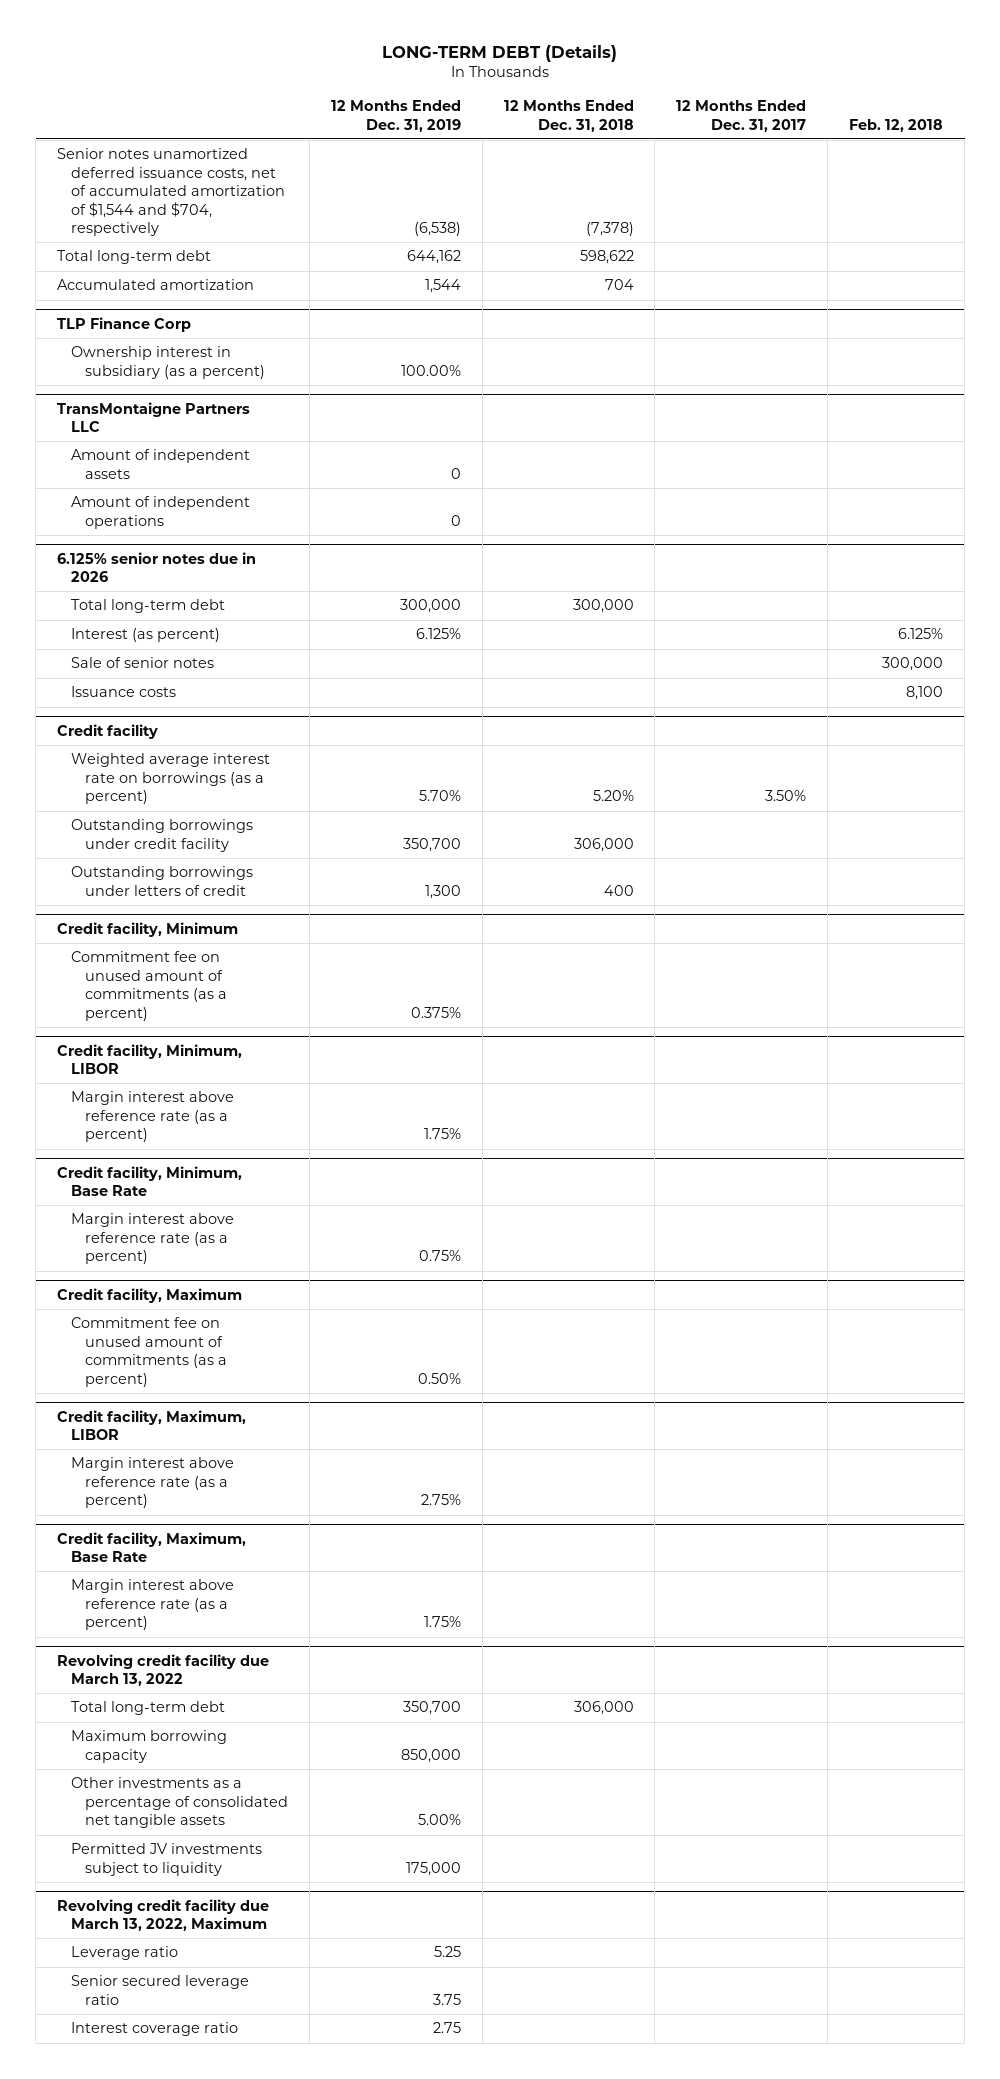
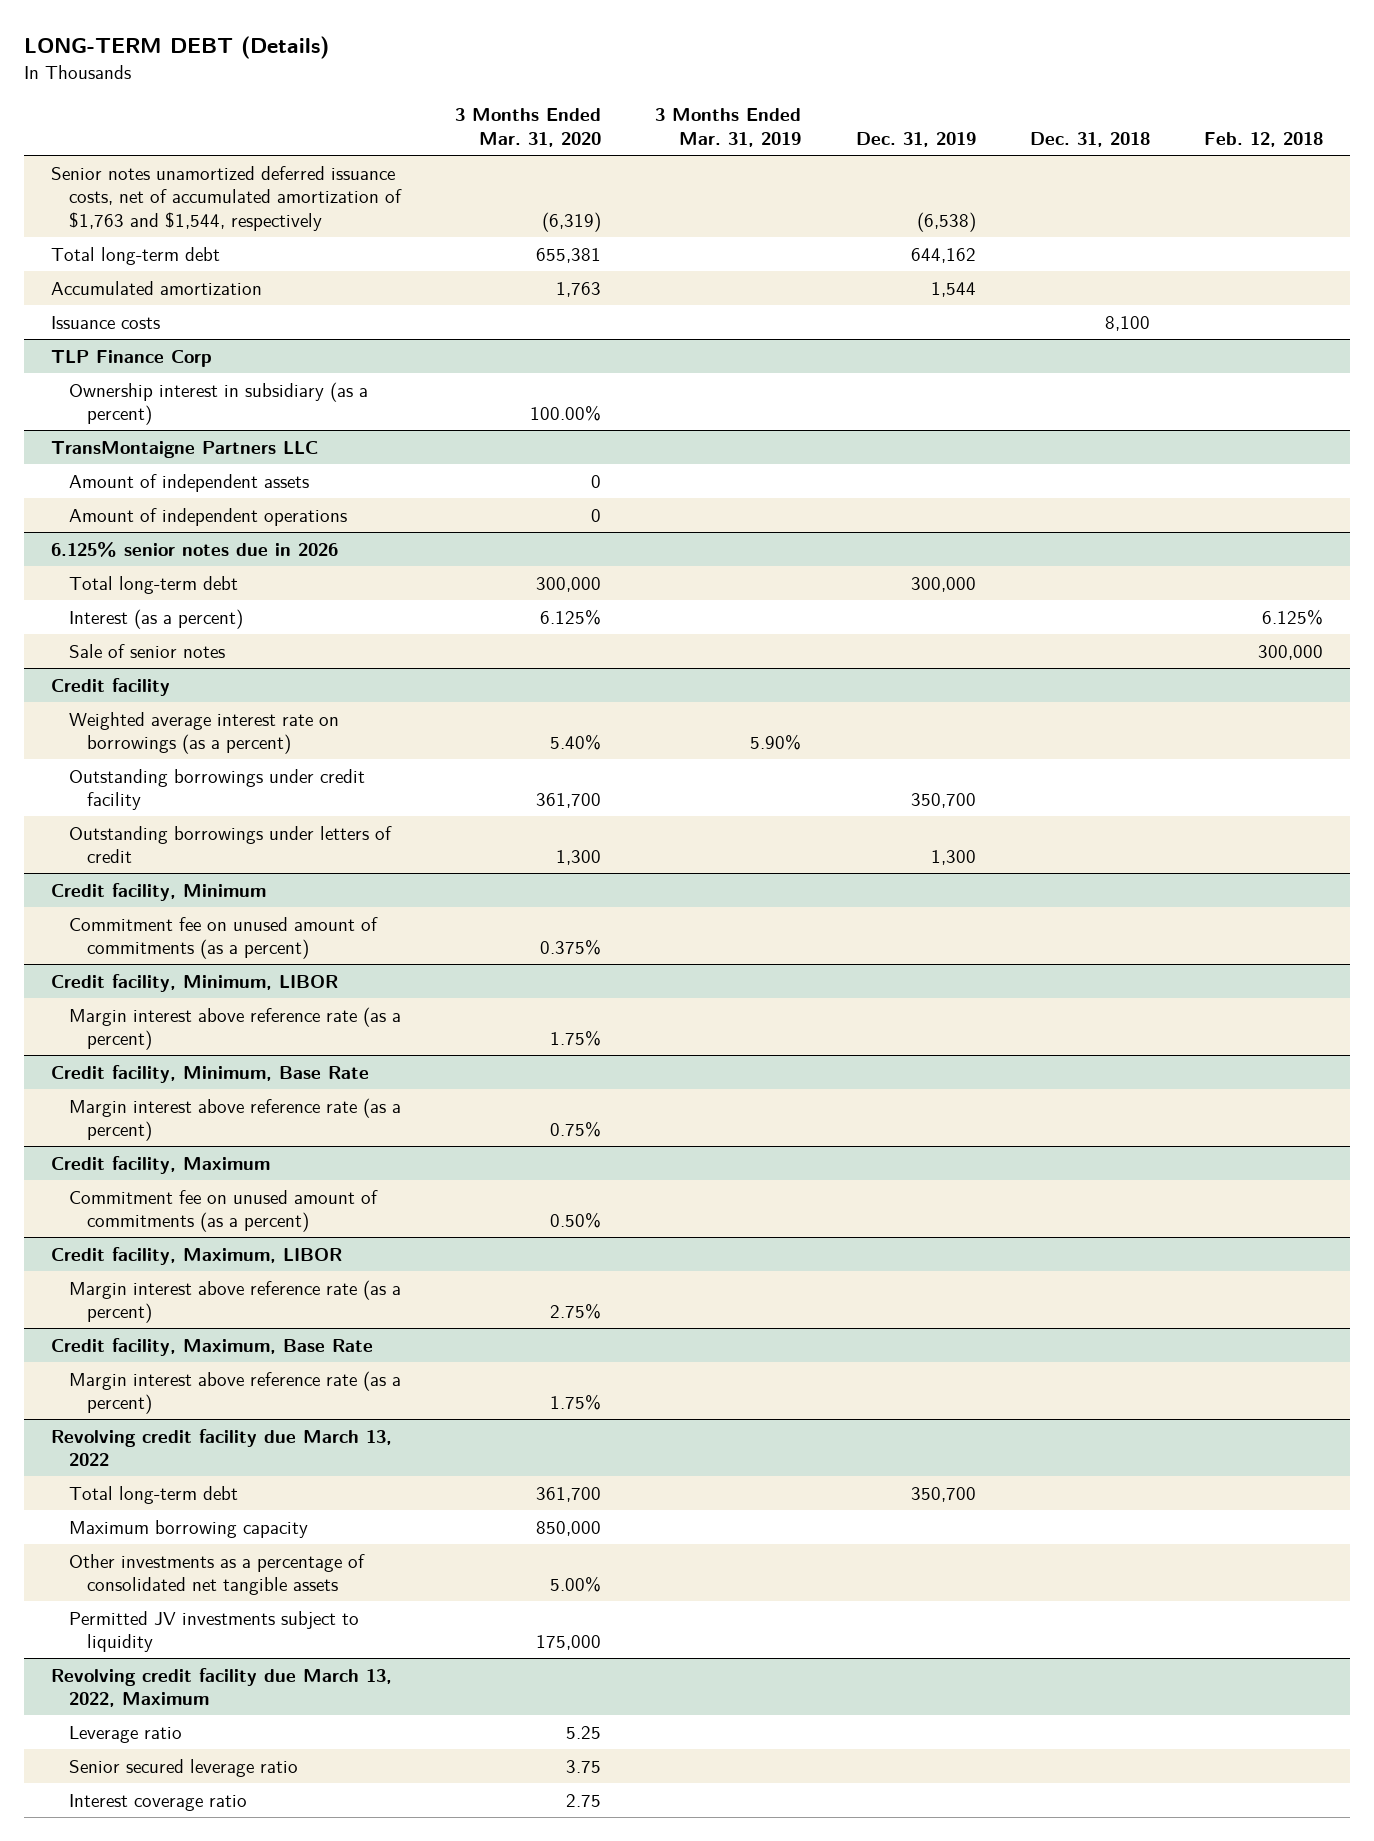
- | 12 Months Ended Dec. 31, 2019 | 12 Months Ended Dec. 31, 2018 | 12 Months Ended Dec. 31, 2017 | Feb. 12, 2018
+ | 3 Months Ended Mar. 31, 2020 | 3 Months Ended Mar. 31, 2019 | Dec. 31, 2019 | Dec. 31, 2018 | Feb. 12, 2018
- Senior notes unamortized deferred issuance costs, net of accumulated amortization of $1,544 and $704, respectively | (6,538) | (7,378) | |
+ Senior notes unamortized deferred issuance costs, net of accumulated amortization of $1,763 and $1,544, respectively | (6,319) | | (6,538) | |
+ Issuance costs | | | | 8,100 |
@ 6.125% senior notes due in 2026
- Interest (as percent) | 6.125% | | | 6.125%
+ Interest (as a percent) | 6.125% | | | | 6.125%
- Issuance costs | | | | 8,100

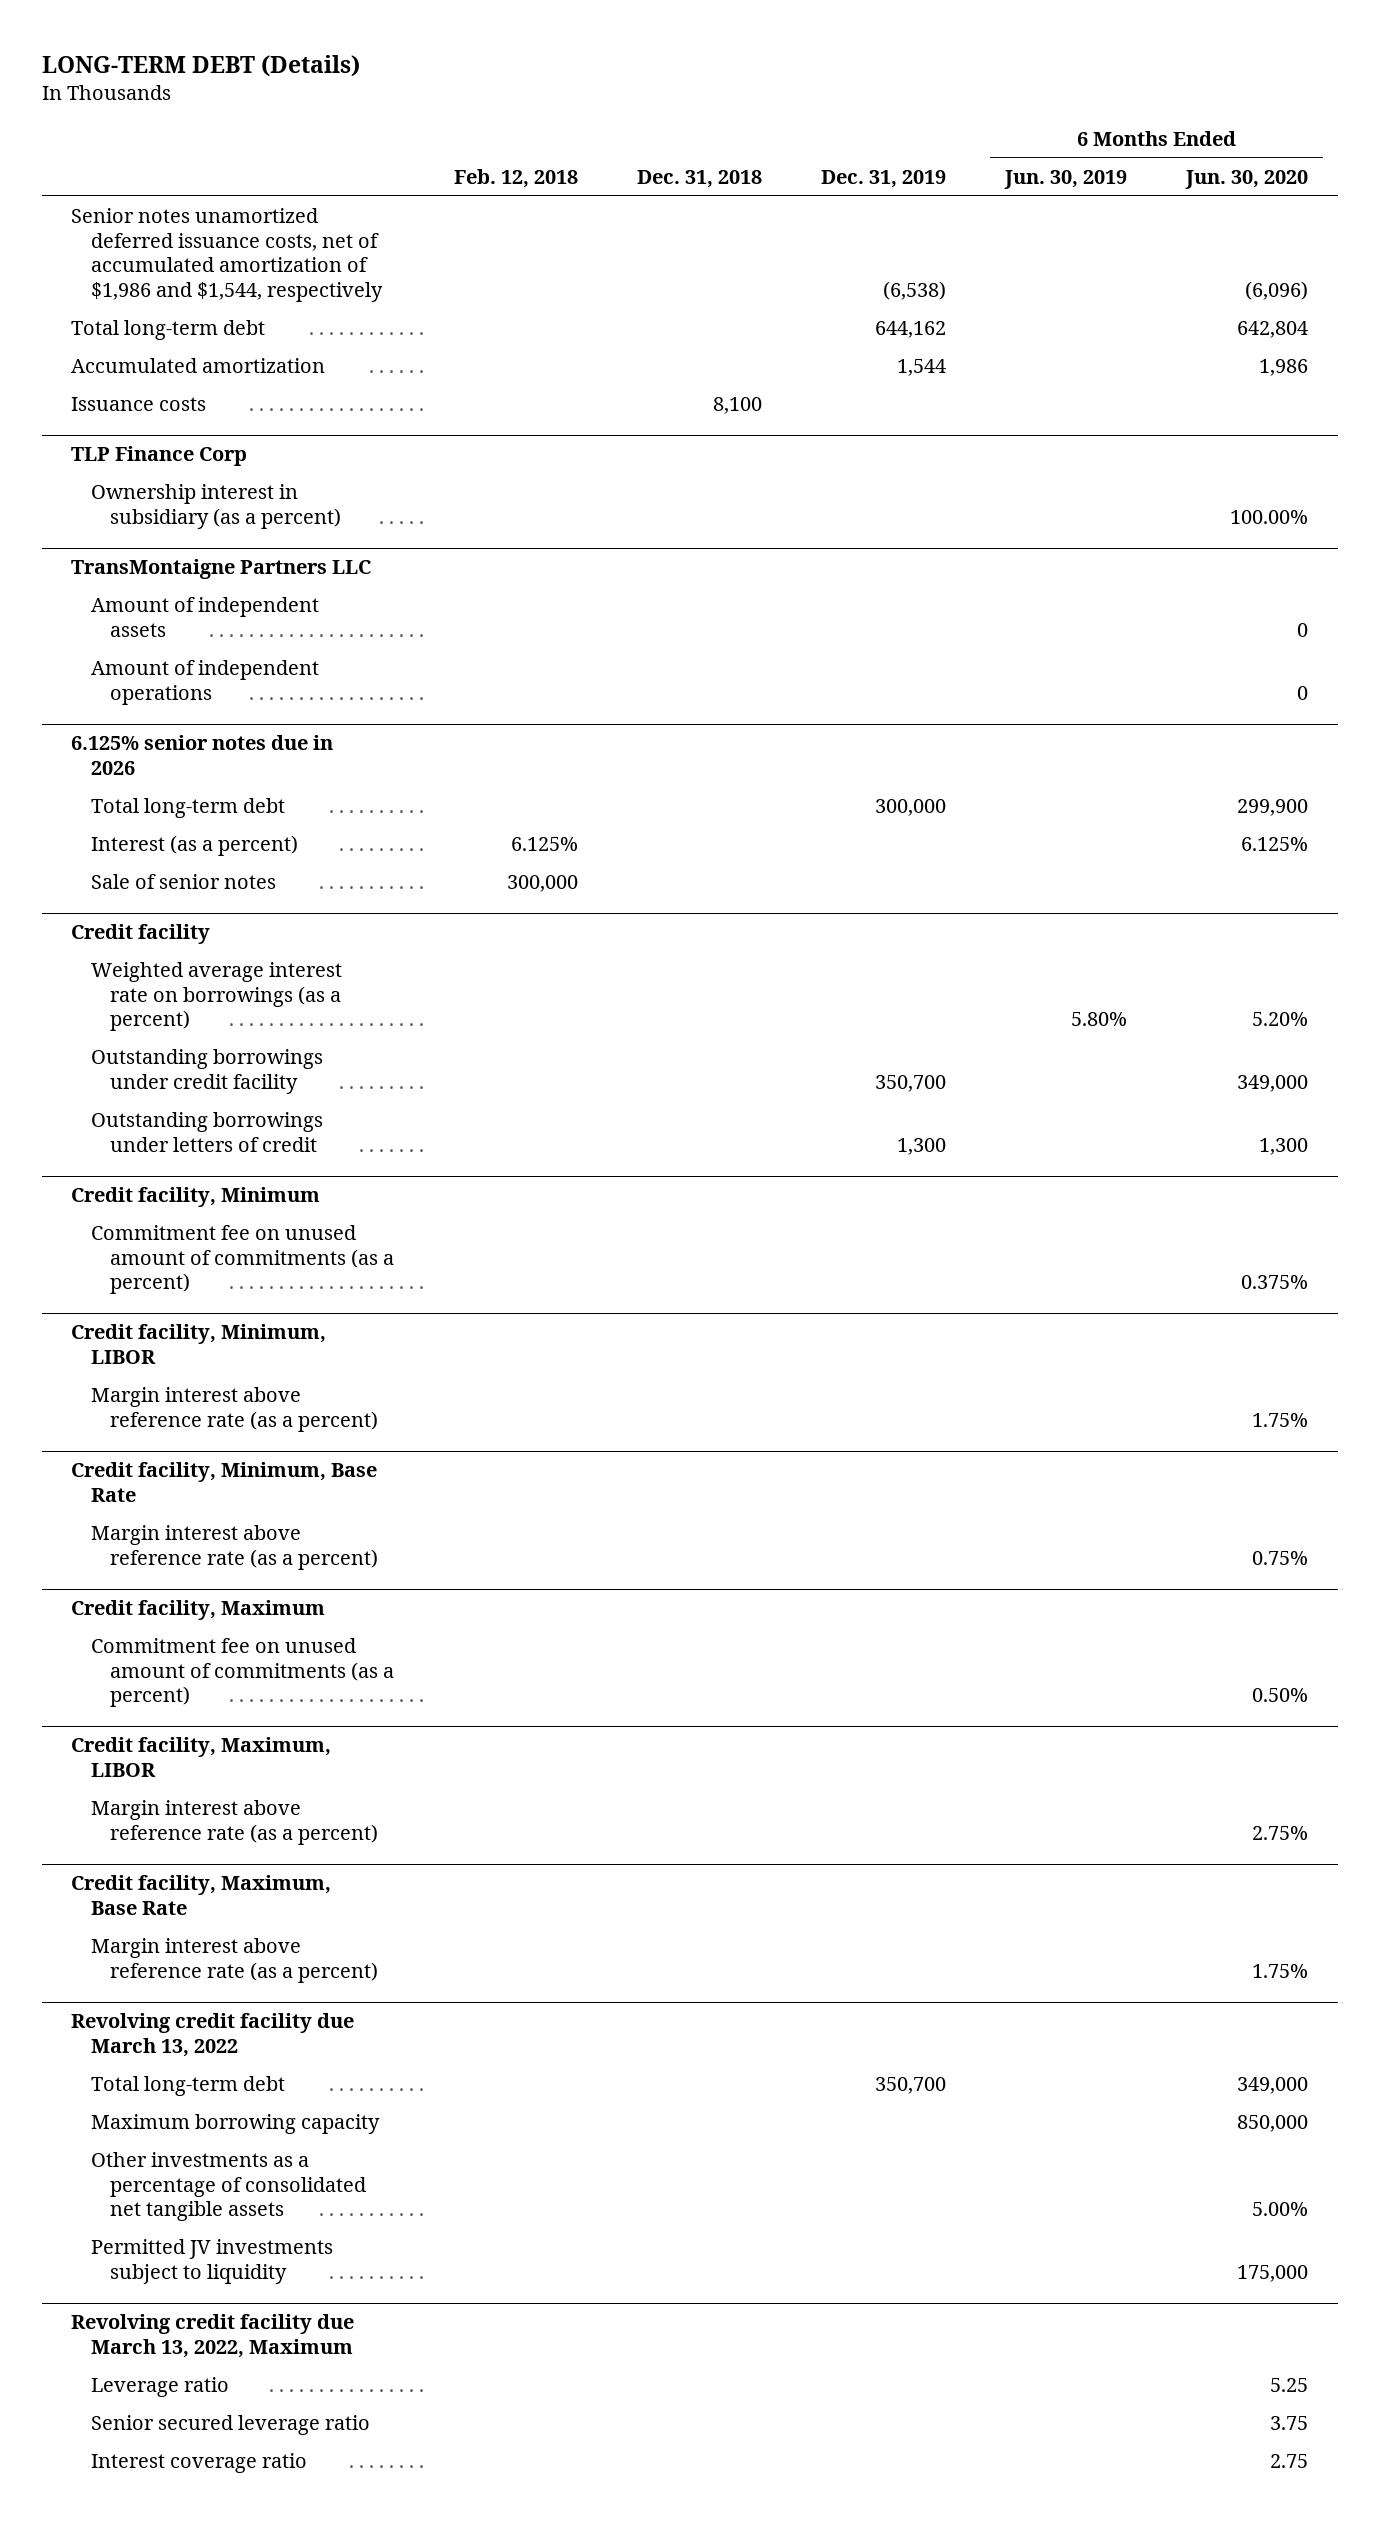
- | 3 Months Ended Mar. 31, 2020 | 3 Months Ended Mar. 31, 2019 | Dec. 31, 2019 | Dec. 31, 2018 | Feb. 12, 2018
+ | Feb. 12, 2018 | Dec. 31, 2018 | Dec. 31, 2019 | 6 Months Ended Jun. 30, 2019 | 6 Months Ended Jun. 30, 2020
- Senior notes unamortized deferred issuance costs, net of accumulated amortization of $1,763 and $1,544, respectively | (6,319) | | (6,538) | |
+ Senior notes unamortized deferred issuance costs, net of accumulated amortization of $1,986 and $1,544, respectively | | | (6,538) | | (6,096)

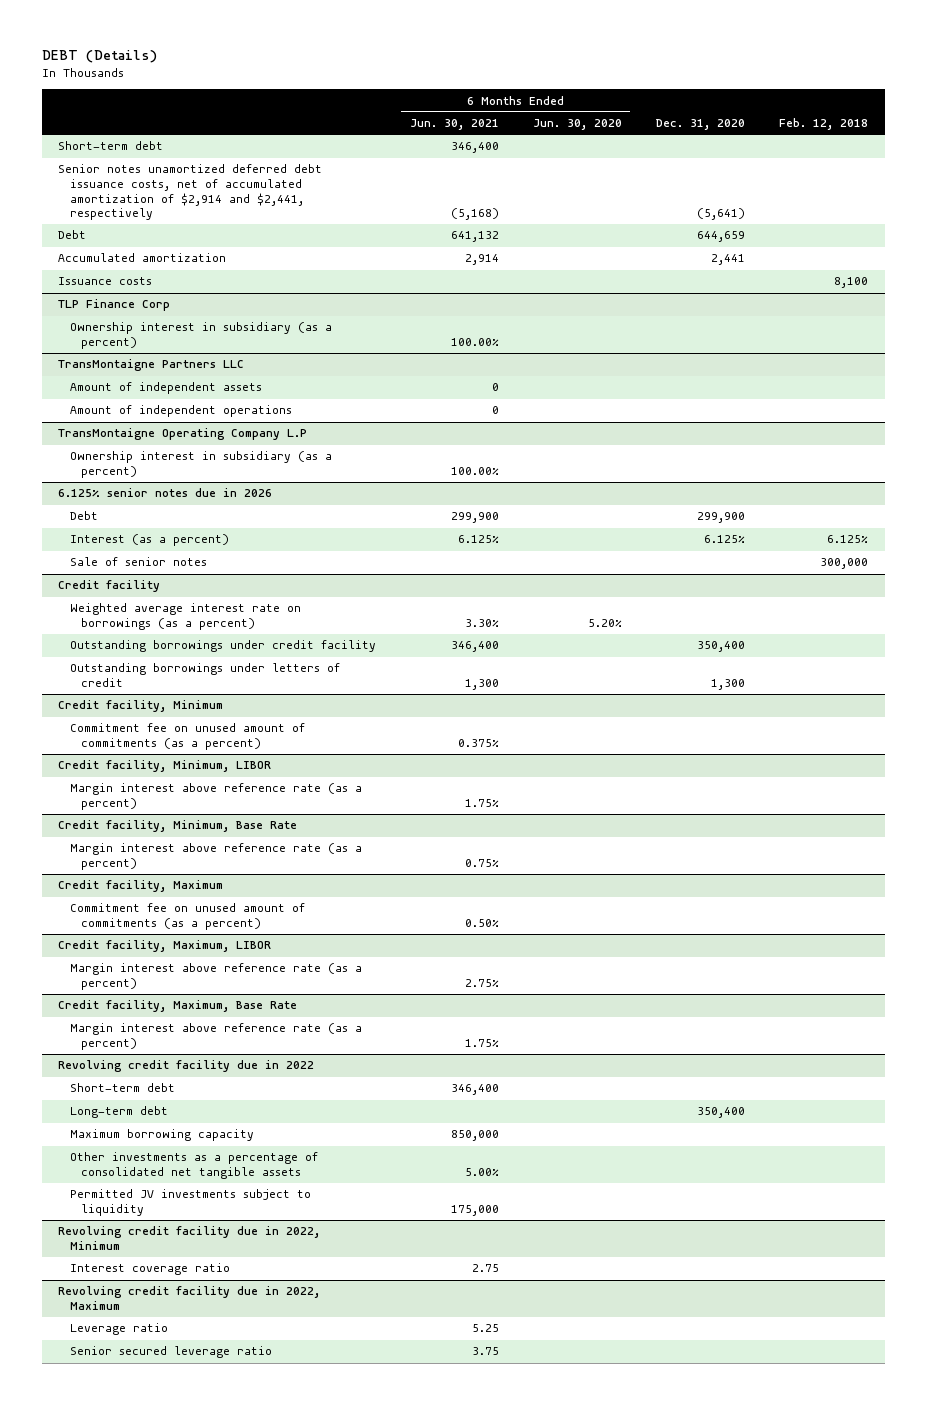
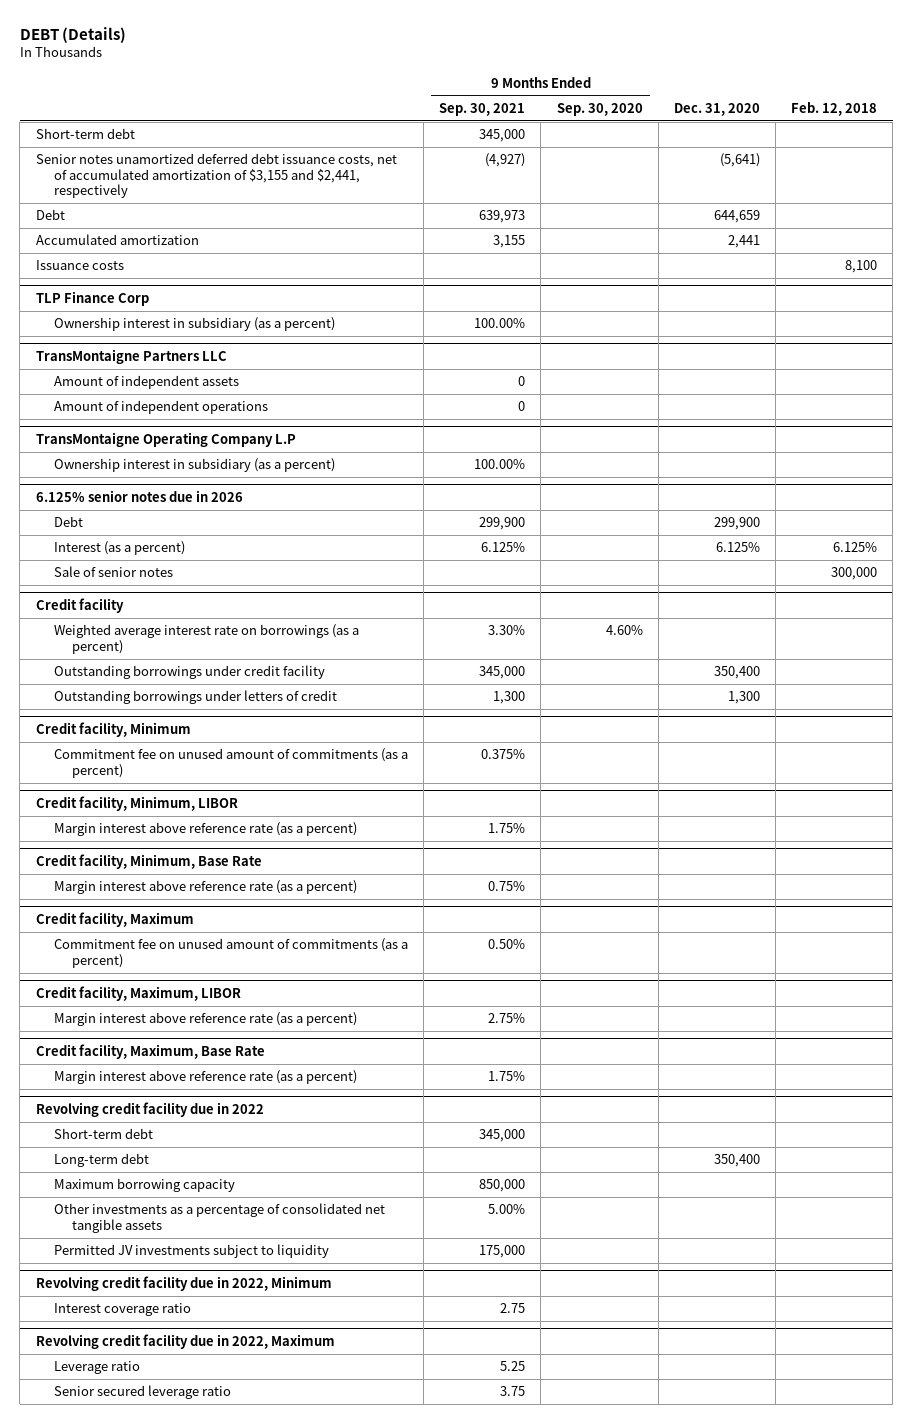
- | 6 Months Ended Jun. 30, 2021 | 6 Months Ended Jun. 30, 2020 | Dec. 31, 2020 | Feb. 12, 2018
+ | 9 Months Ended Sep. 30, 2021 | 9 Months Ended Sep. 30, 2020 | Dec. 31, 2020 | Feb. 12, 2018
- Senior notes unamortized deferred debt issuance costs, net of accumulated amortization of $2,914 and $2,441, respectively | (5,168) | | (5,641) |
+ Senior notes unamortized deferred debt issuance costs, net of accumulated amortization of $3,155 and $2,441, respectively | (4,927) | | (5,641) |

